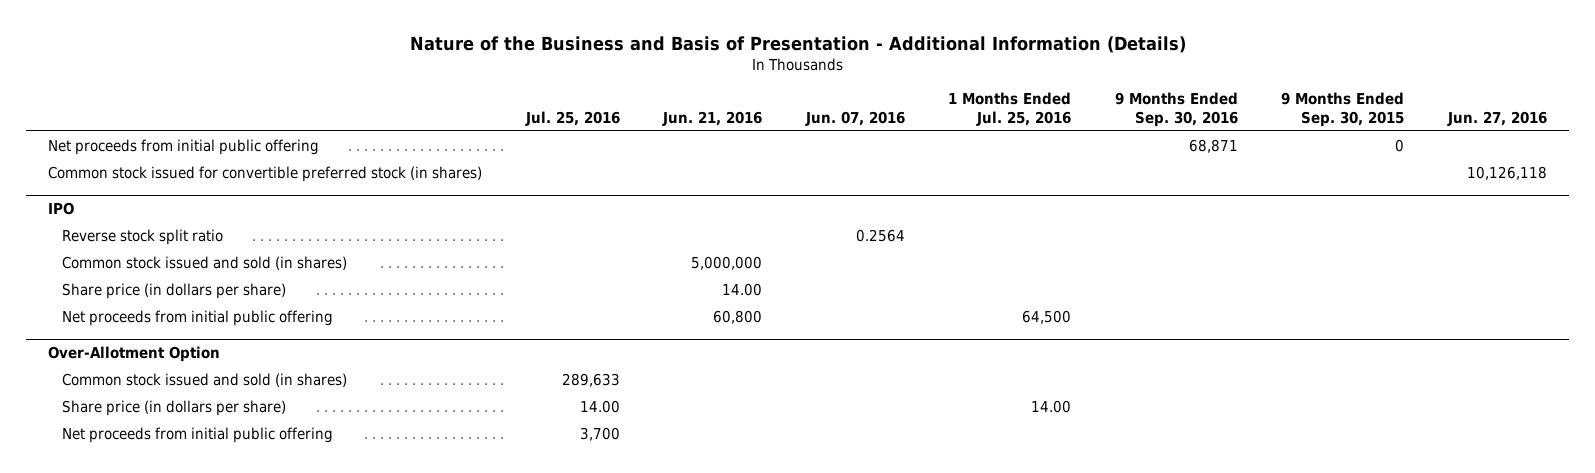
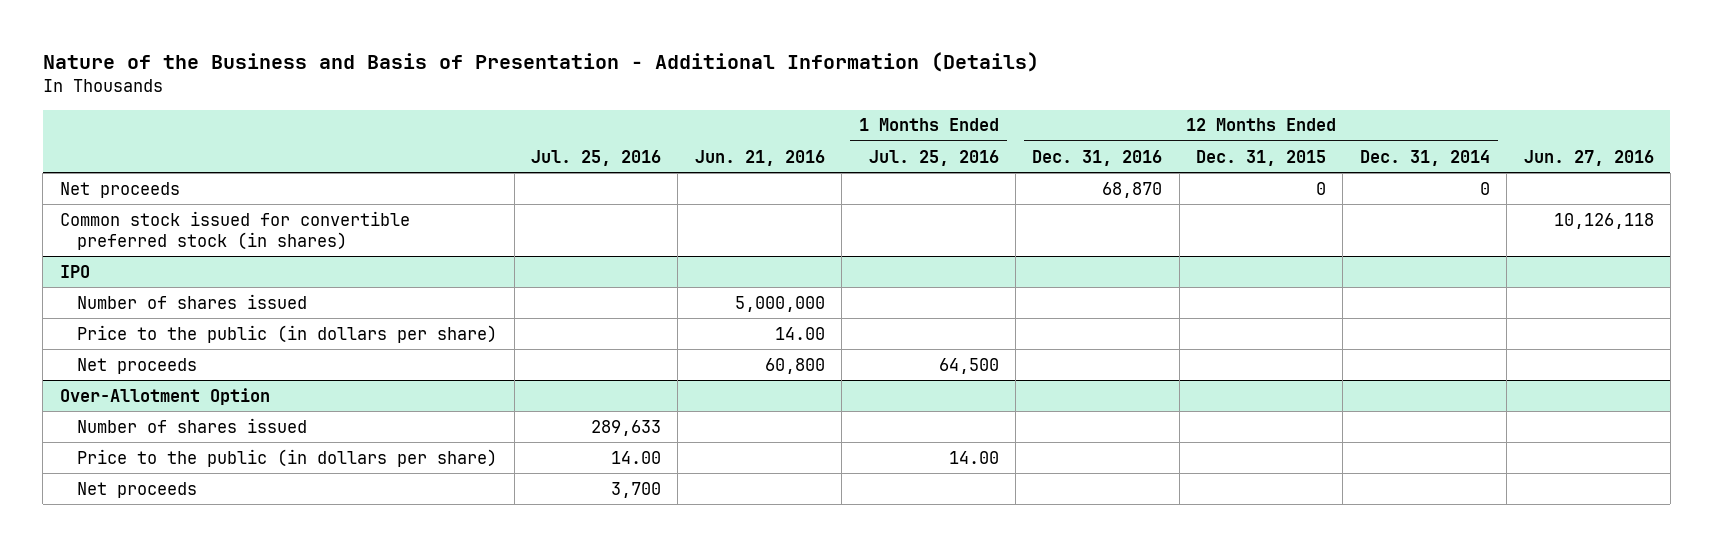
- | Jul. 25, 2016 | Jun. 21, 2016 | Jun. 07, 2016 | 1 Months Ended Jul. 25, 2016 | 9 Months Ended Sep. 30, 2016 | 9 Months Ended Sep. 30, 2015 | Jun. 27, 2016
+ | Jul. 25, 2016 | Jun. 21, 2016 | 1 Months Ended Jul. 25, 2016 | 12 Months Ended Dec. 31, 2016 | 12 Months Ended Dec. 31, 2015 | 12 Months Ended Dec. 31, 2014 | Jun. 27, 2016
- Net proceeds from initial public offering | | | | | 68,871 | 0 |
+ Net proceeds | | | | 68,870 | 0 | 0 |
@ IPO
- Reverse stock split ratio | | | 0.2564 | | | |
- Common stock issued and sold (in shares) | | 5,000,000 | | | | |
- Share price (in dollars per share) | | 14.00 | | | | |
- Net proceeds from initial public offering | | 60,800 | | 64,500 | | |
+ Number of shares issued | | 5,000,000 | | | | |
+ Price to the public (in dollars per share) | | 14.00 | | | | |
+ Net proceeds | | 60,800 | 64,500 | | | |
@ Over-Allotment Option
- Common stock issued and sold (in shares) | 289,633 | | | | | |
- Share price (in dollars per share) | 14.00 | | | 14.00 | | |
- Net proceeds from initial public offering | 3,700 | | | | | |
+ Number of shares issued | 289,633 | | | | | |
+ Price to the public (in dollars per share) | 14.00 | | 14.00 | | | |
+ Net proceeds | 3,700 | | | | | |

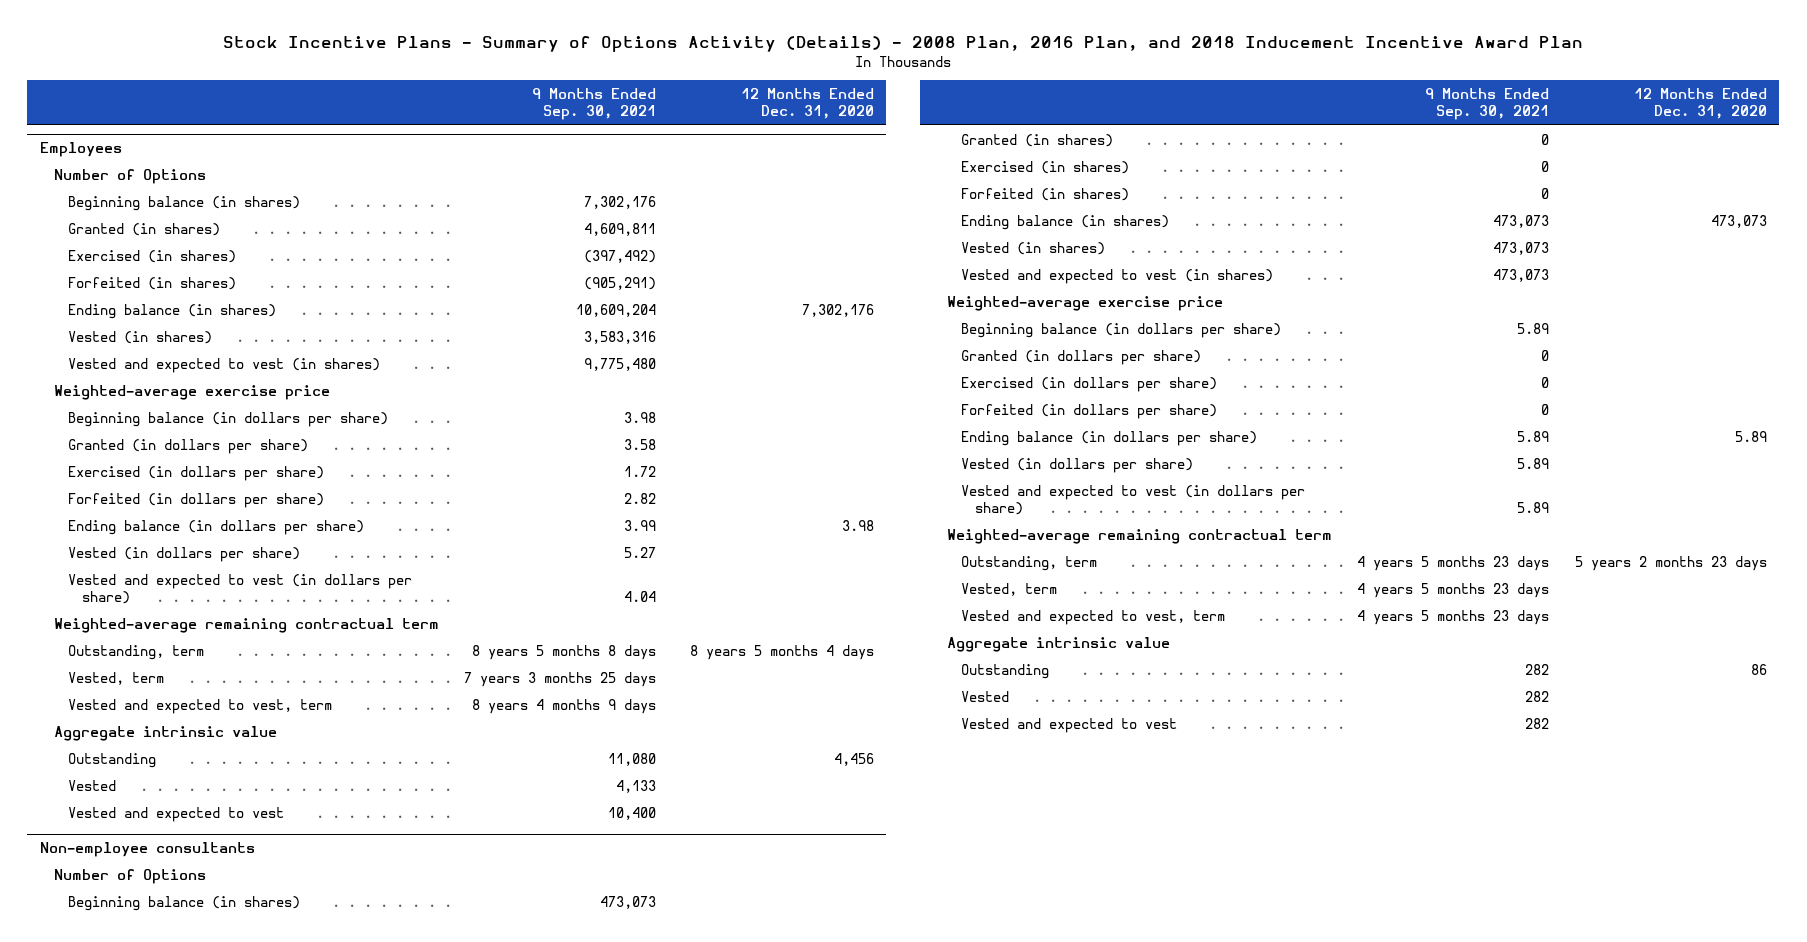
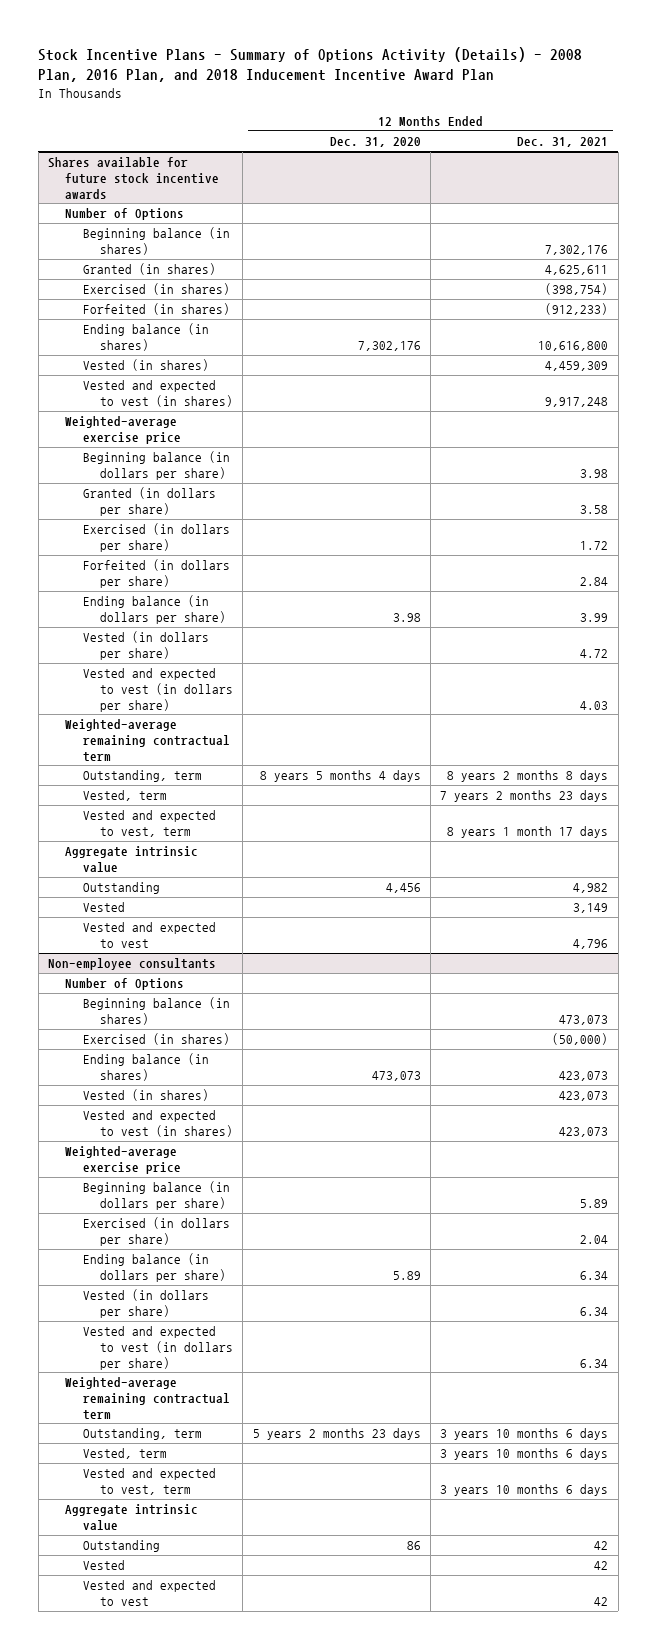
- | 9 Months Ended Sep. 30, 2021 | 12 Months Ended Dec. 31, 2020
+ | 12 Months Ended Dec. 31, 2020 | 12 Months Ended Dec. 31, 2021
- Employees
+ Shares available for future stock incentive awards
@ Non-employee consultants
- Granted (in shares) | 0 |
- Forfeited (in shares) | 0 |
- Granted (in dollars per share) | 0 |
- Forfeited (in dollars per share) | 0 |

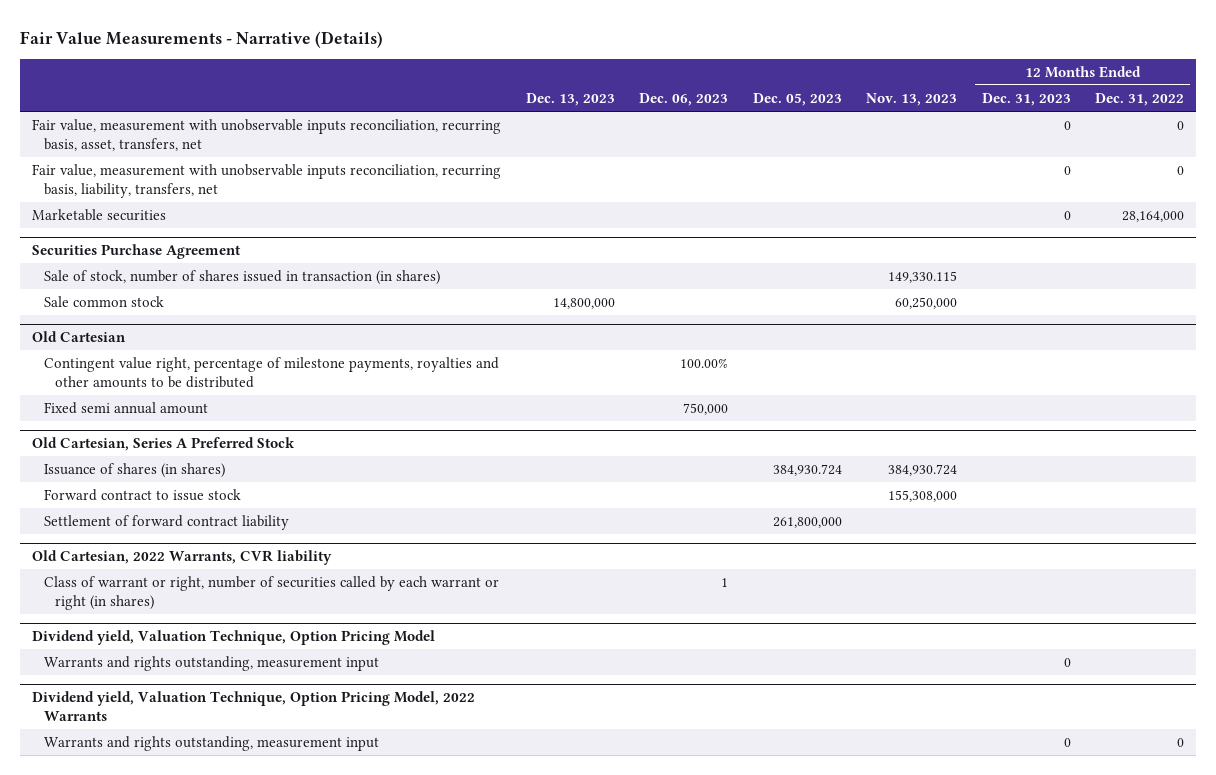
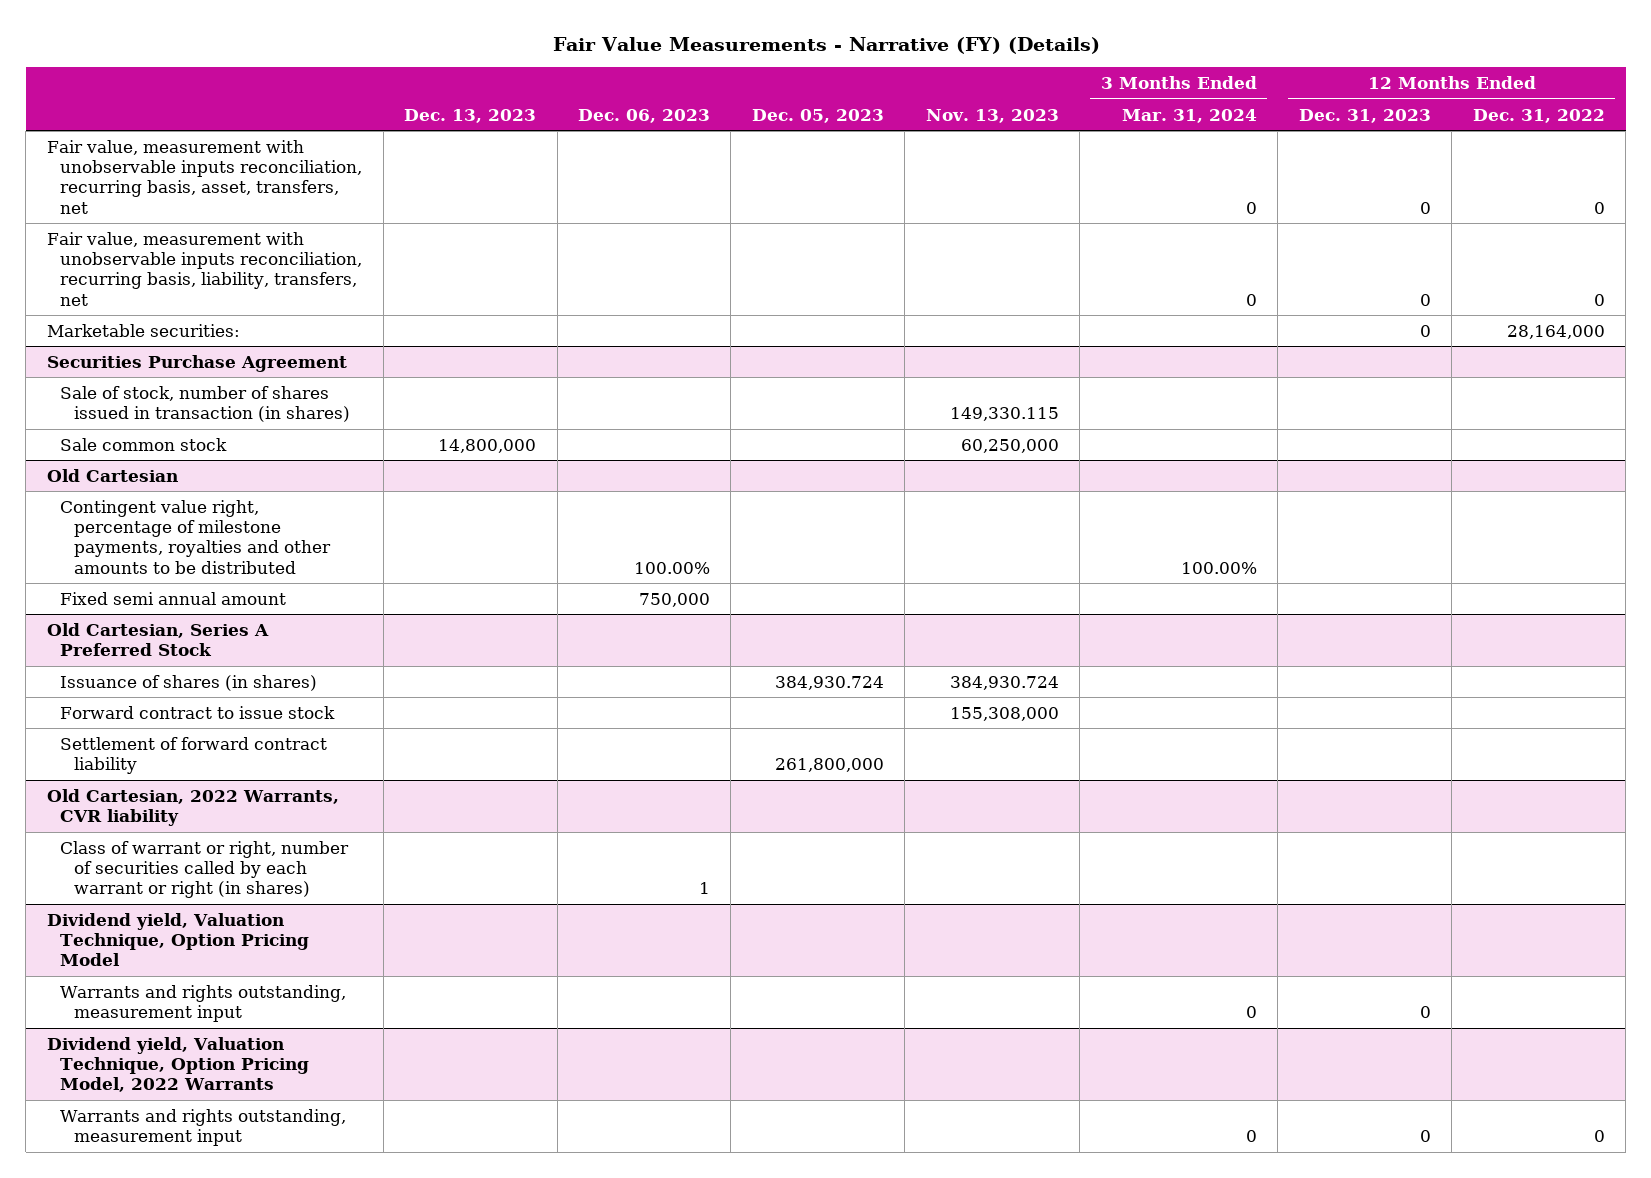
- Fair Value Measurements - Narrative (Details)
+ Fair Value Measurements - Narrative (FY) (Details)
- | Dec. 13, 2023 | Dec. 06, 2023 | Dec. 05, 2023 | Nov. 13, 2023 | 12 Months Ended Dec. 31, 2023 | 12 Months Ended Dec. 31, 2022
+ | Dec. 13, 2023 | Dec. 06, 2023 | Dec. 05, 2023 | Nov. 13, 2023 | 3 Months Ended Mar. 31, 2024 | 12 Months Ended Dec. 31, 2023 | 12 Months Ended Dec. 31, 2022
- Marketable securities | | | | | 0 | 28,164,000
+ Marketable securities: | | | | | | 0 | 28,164,000

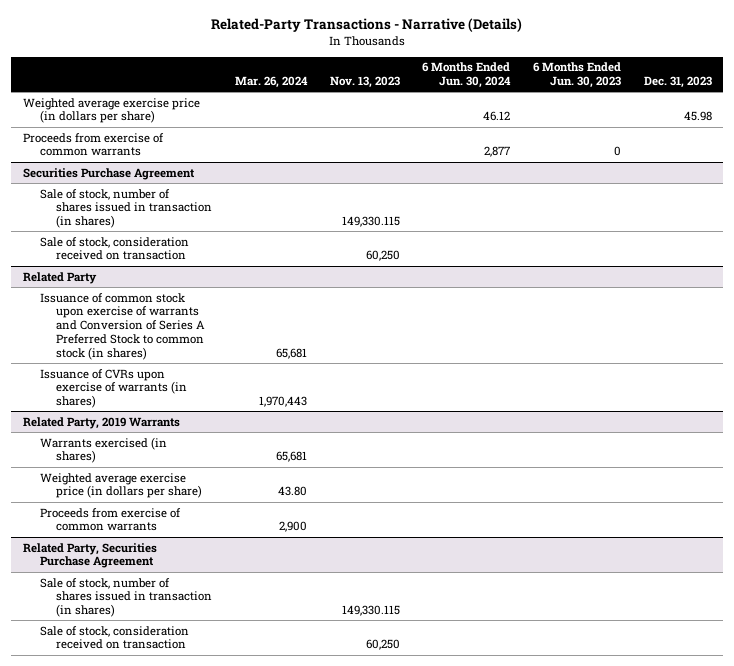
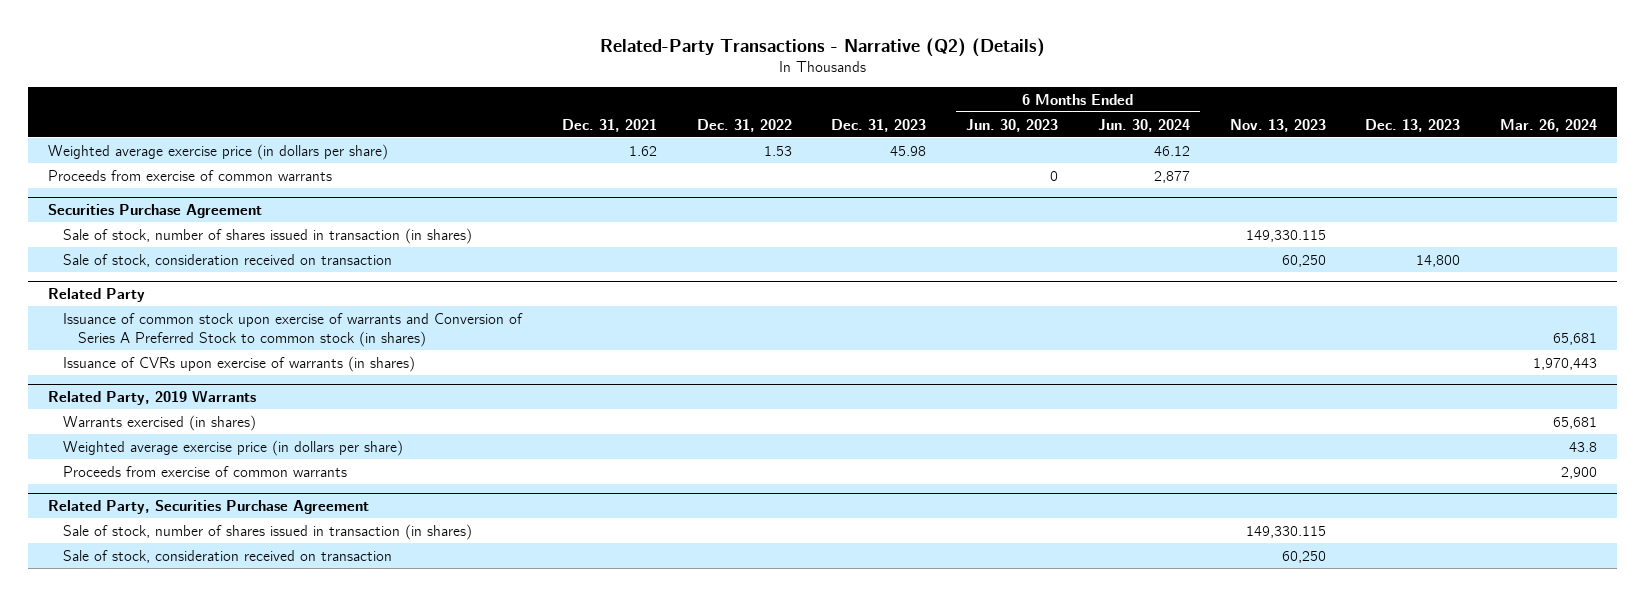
- Related-Party Transactions - Narrative (Details)
+ Related-Party Transactions - Narrative (Q2) (Details)
- | Mar. 26, 2024 | Nov. 13, 2023 | 6 Months Ended Jun. 30, 2024 | 6 Months Ended Jun. 30, 2023 | Dec. 31, 2023
+ | Dec. 31, 2021 | Dec. 31, 2022 | Dec. 31, 2023 | 6 Months Ended Jun. 30, 2023 | 6 Months Ended Jun. 30, 2024 | Nov. 13, 2023 | Dec. 13, 2023 | Mar. 26, 2024
@ Related Party, 2019 Warrants
- Weighted average exercise price (in dollars per share) | 43.80 | | | |
+ Weighted average exercise price (in dollars per share) | | | | | | | | 43.8

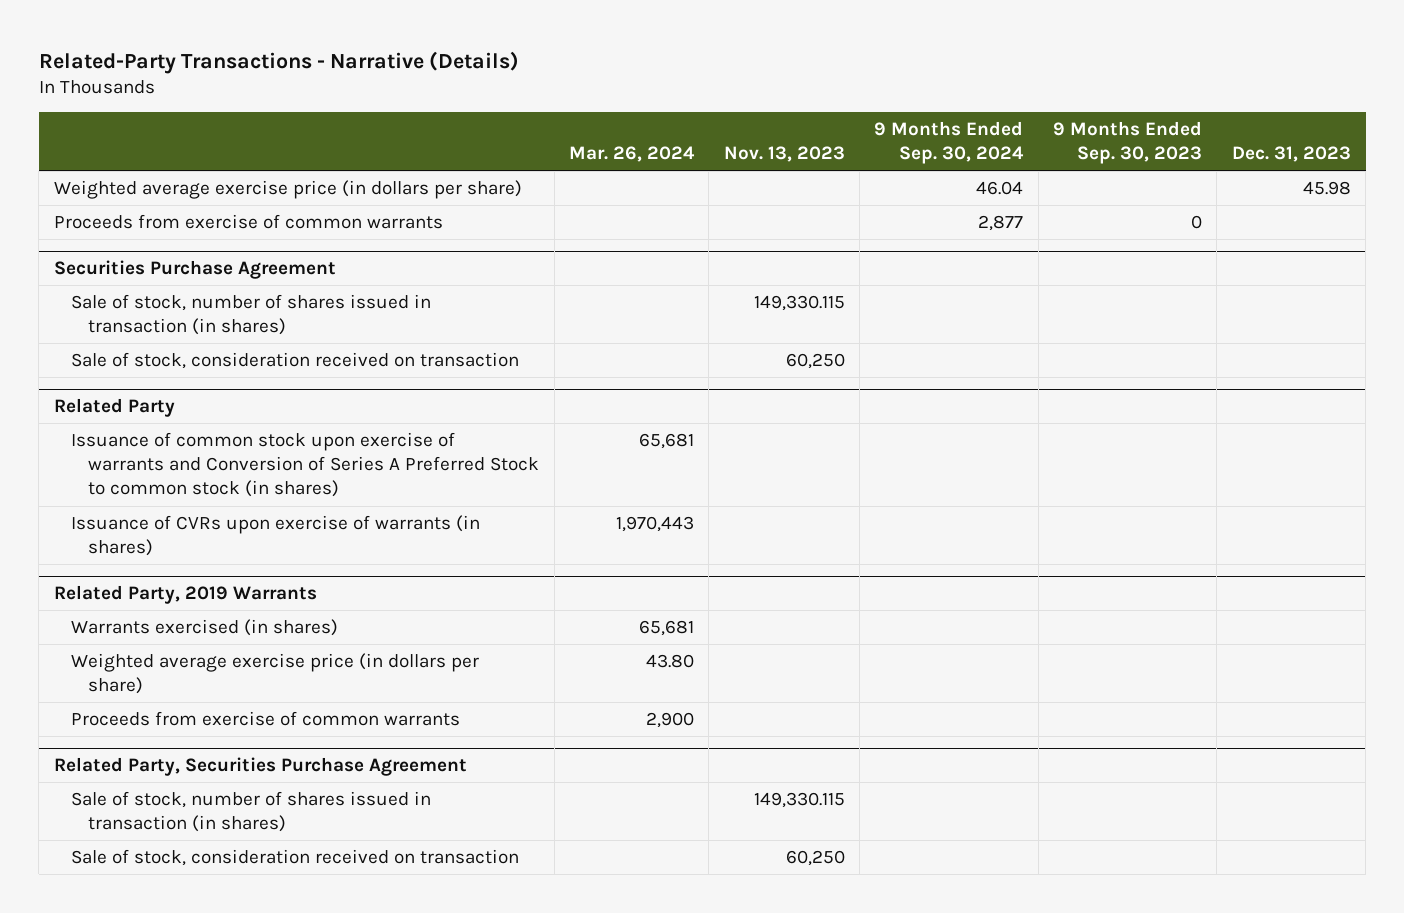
- Related-Party Transactions - Narrative (Q2) (Details)
+ Related-Party Transactions - Narrative (Details)
- | Dec. 31, 2021 | Dec. 31, 2022 | Dec. 31, 2023 | 6 Months Ended Jun. 30, 2023 | 6 Months Ended Jun. 30, 2024 | Nov. 13, 2023 | Dec. 13, 2023 | Mar. 26, 2024
+ | Mar. 26, 2024 | Nov. 13, 2023 | 9 Months Ended Sep. 30, 2024 | 9 Months Ended Sep. 30, 2023 | Dec. 31, 2023
@ Related Party, 2019 Warrants
- Weighted average exercise price (in dollars per share) | | | | | | | | 43.8
+ Weighted average exercise price (in dollars per share) | 43.80 | | | |

